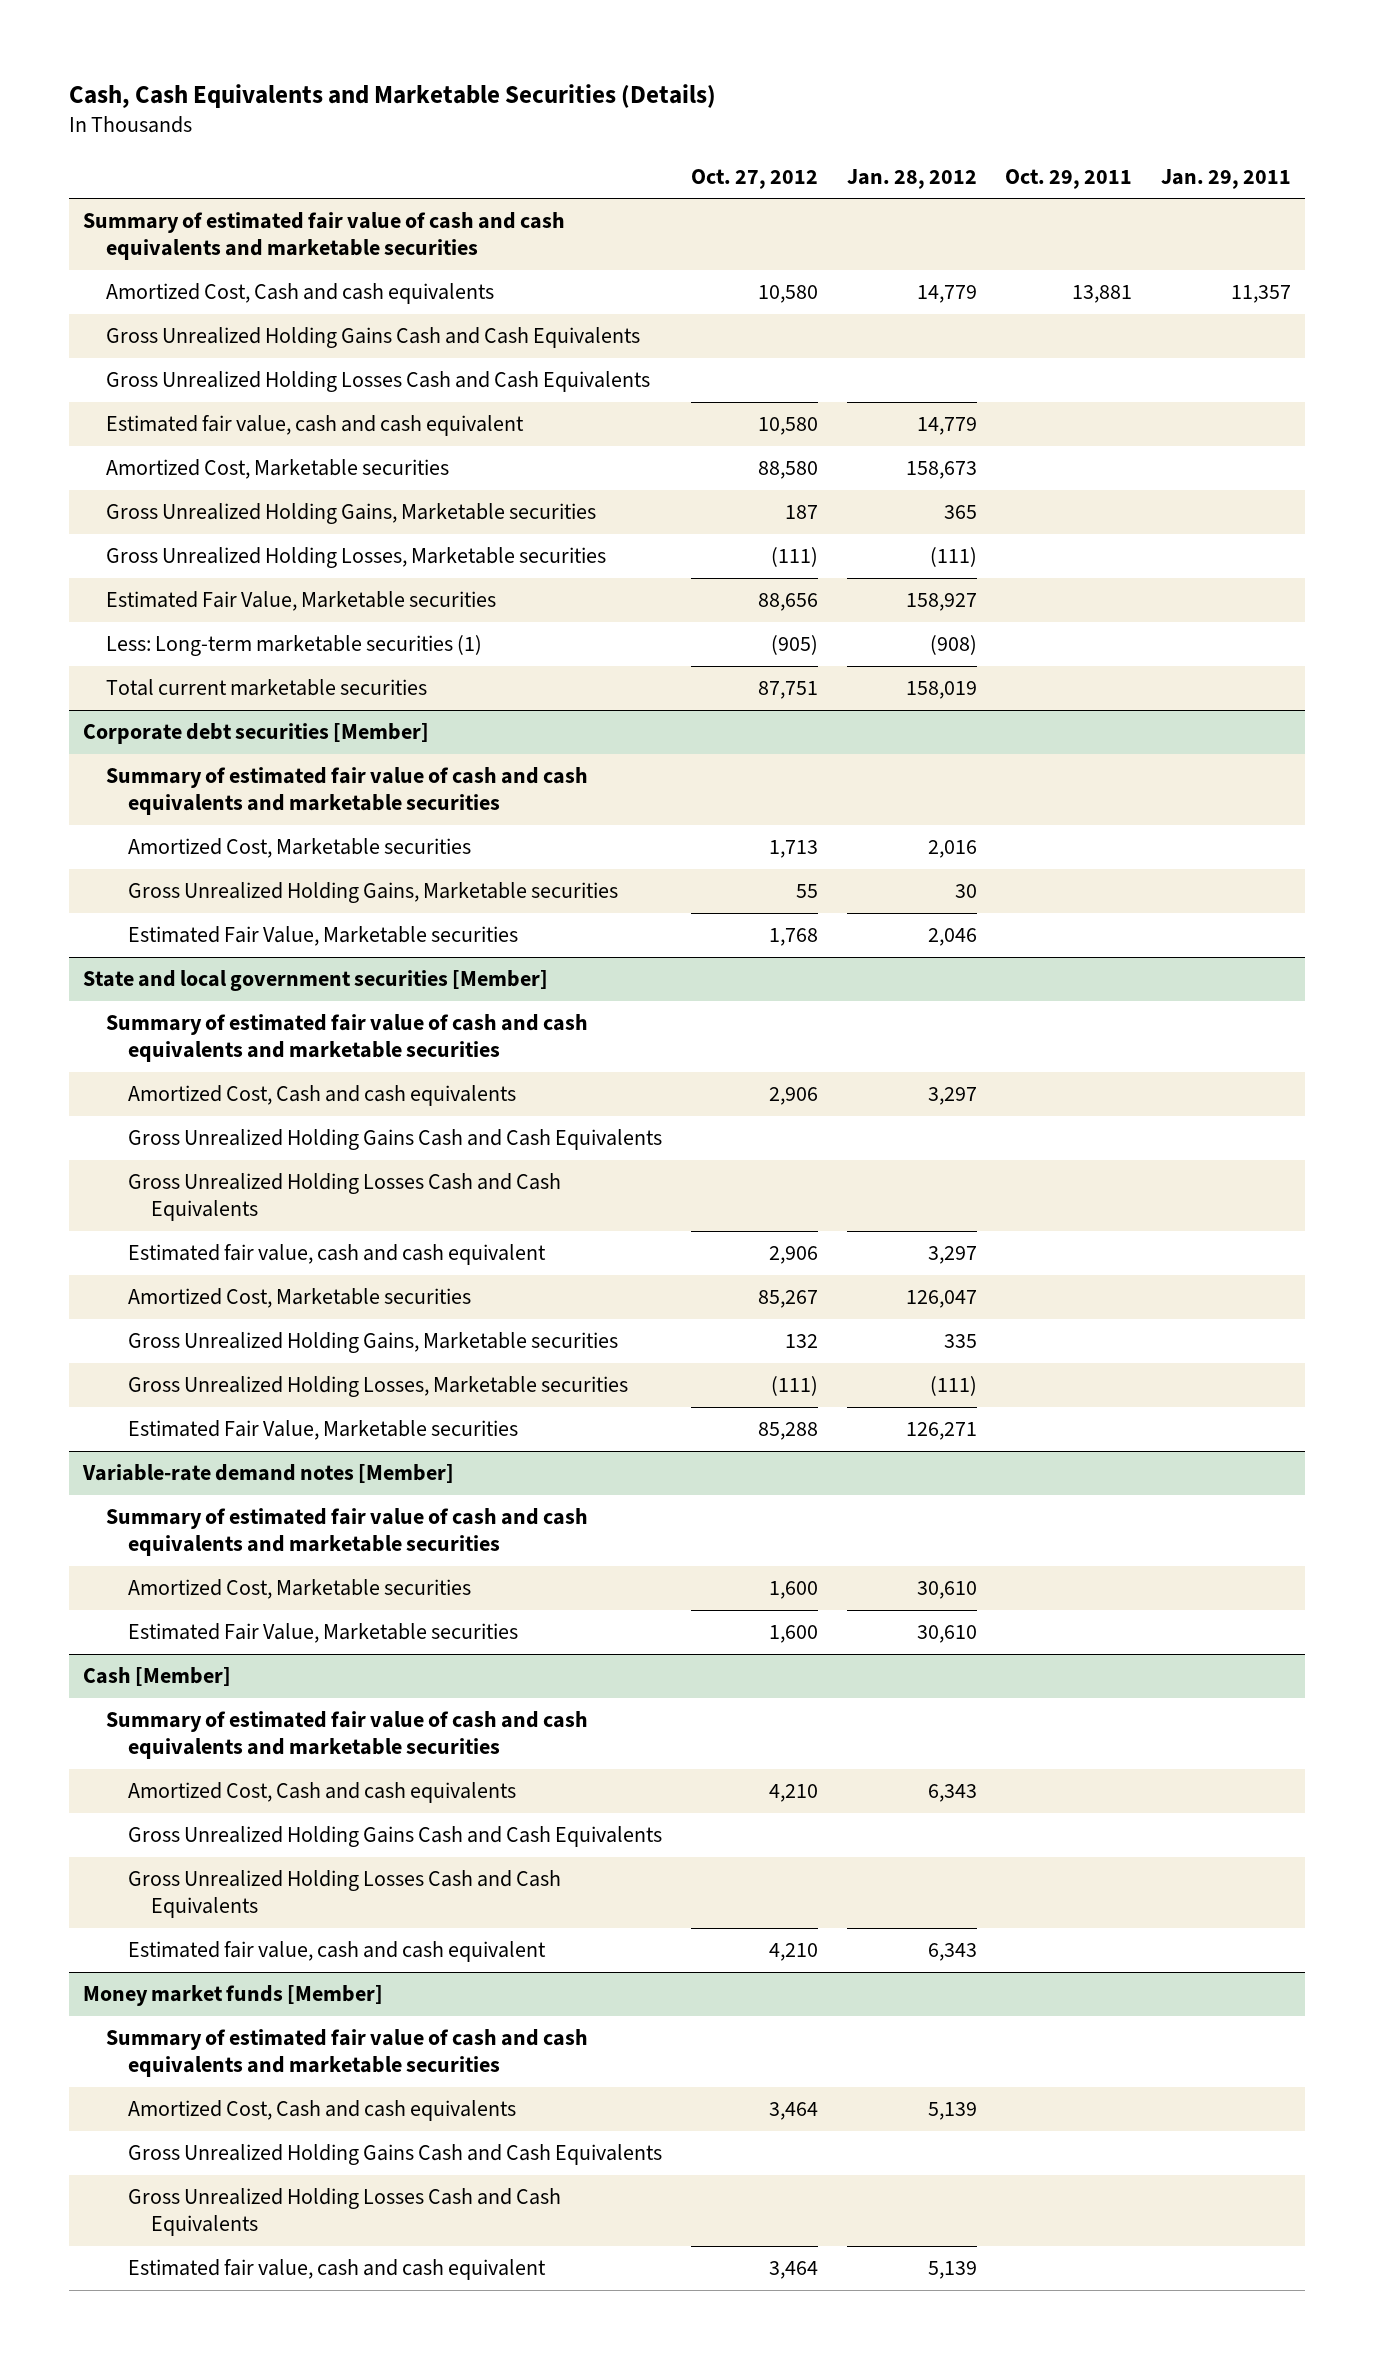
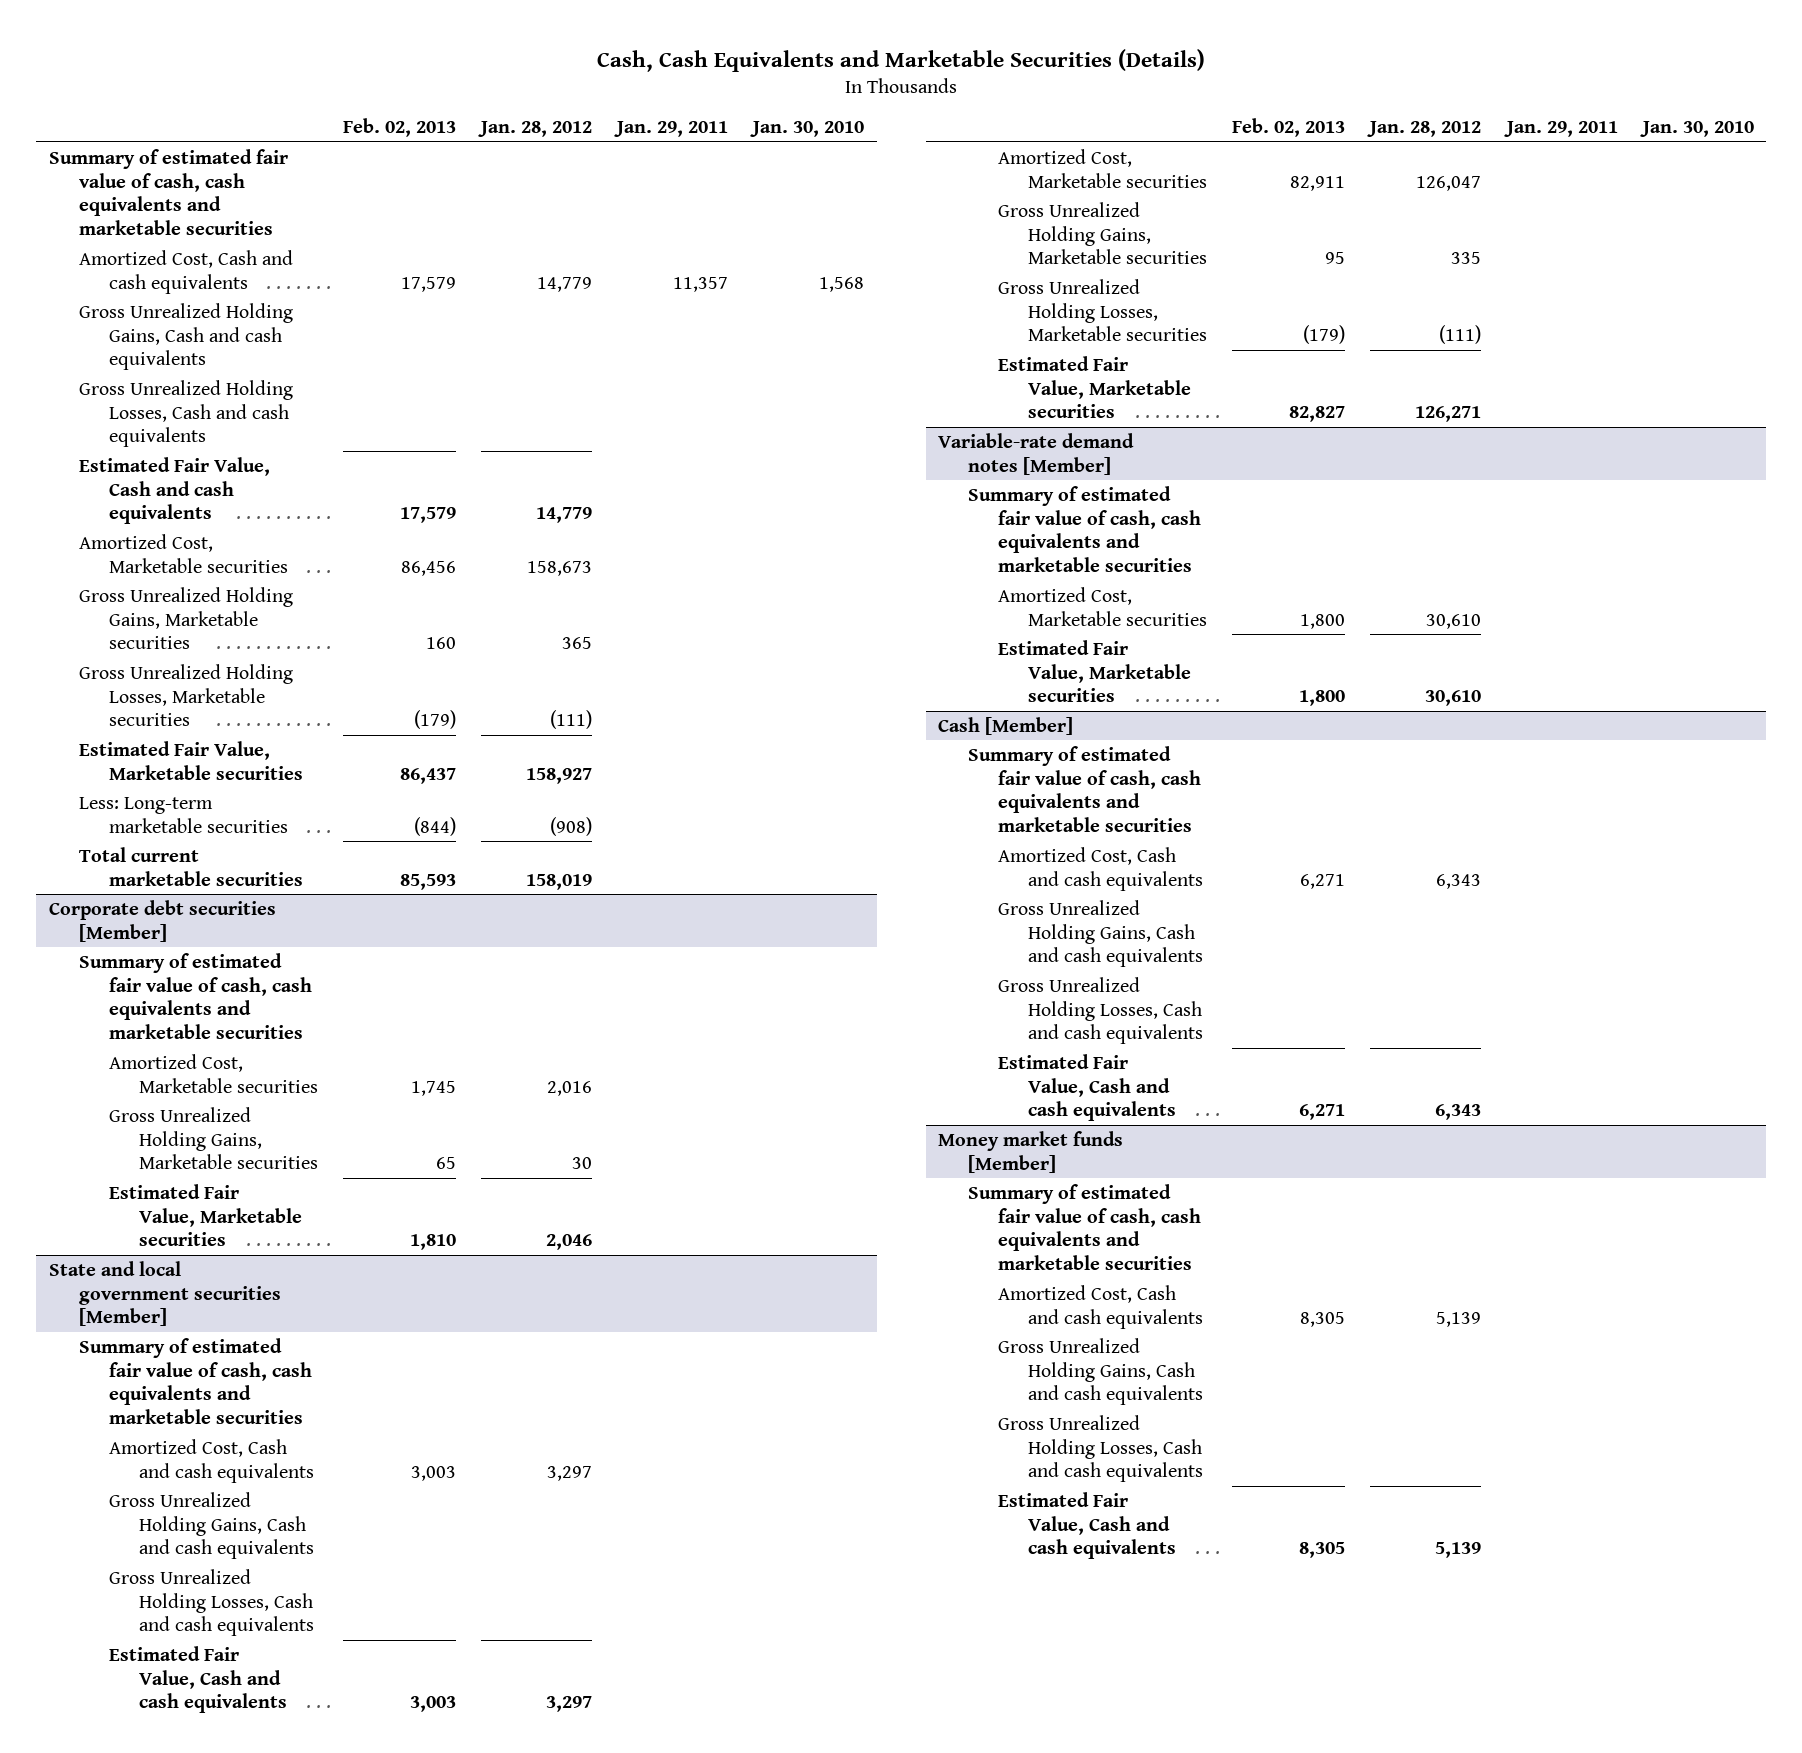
- | Oct. 27, 2012 | Jan. 28, 2012 | Oct. 29, 2011 | Jan. 29, 2011
+ | Feb. 02, 2013 | Jan. 28, 2012 | Jan. 29, 2011 | Jan. 30, 2010
- Summary of estimated fair value of cash and cash equivalents and marketable securities
+ Summary of estimated fair value of cash, cash equivalents and marketable securities
- Gross Unrealized Holding Gains Cash and Cash Equivalents
- Gross Unrealized Holding Losses Cash and Cash Equivalents
- Estimated fair value, cash and cash equivalent | 10,580 | 14,779 | |
+ Gross Unrealized Holding Gains, Cash and cash equivalents
+ Gross Unrealized Holding Losses, Cash and cash equivalents
+ Estimated Fair Value, Cash and cash equivalents | 17,579 | 14,779 | |
- Less: Long-term marketable securities (1) | (905) | (908) | |
+ Less: Long-term marketable securities | (844) | (908) | |
@ Corporate debt securities [Member]
- Summary of estimated fair value of cash and cash equivalents and marketable securities
+ Summary of estimated fair value of cash, cash equivalents and marketable securities
@ State and local government securities [Member]
- Summary of estimated fair value of cash and cash equivalents and marketable securities
+ Summary of estimated fair value of cash, cash equivalents and marketable securities
- Gross Unrealized Holding Gains Cash and Cash Equivalents
- Gross Unrealized Holding Losses Cash and Cash Equivalents
- Estimated fair value, cash and cash equivalent | 2,906 | 3,297 | |
+ Gross Unrealized Holding Gains, Cash and cash equivalents
+ Gross Unrealized Holding Losses, Cash and cash equivalents
+ Estimated Fair Value, Cash and cash equivalents | 3,003 | 3,297 | |
@ Variable-rate demand notes [Member]
- Summary of estimated fair value of cash and cash equivalents and marketable securities
+ Summary of estimated fair value of cash, cash equivalents and marketable securities
@ Cash [Member]
- Summary of estimated fair value of cash and cash equivalents and marketable securities
+ Summary of estimated fair value of cash, cash equivalents and marketable securities
- Gross Unrealized Holding Gains Cash and Cash Equivalents
- Gross Unrealized Holding Losses Cash and Cash Equivalents
- Estimated fair value, cash and cash equivalent | 4,210 | 6,343 | |
+ Gross Unrealized Holding Gains, Cash and cash equivalents
+ Gross Unrealized Holding Losses, Cash and cash equivalents
+ Estimated Fair Value, Cash and cash equivalents | 6,271 | 6,343 | |
@ Money market funds [Member]
- Summary of estimated fair value of cash and cash equivalents and marketable securities
+ Summary of estimated fair value of cash, cash equivalents and marketable securities
- Gross Unrealized Holding Gains Cash and Cash Equivalents
- Gross Unrealized Holding Losses Cash and Cash Equivalents
- Estimated fair value, cash and cash equivalent | 3,464 | 5,139 | |
+ Gross Unrealized Holding Gains, Cash and cash equivalents
+ Gross Unrealized Holding Losses, Cash and cash equivalents
+ Estimated Fair Value, Cash and cash equivalents | 8,305 | 5,139 | |

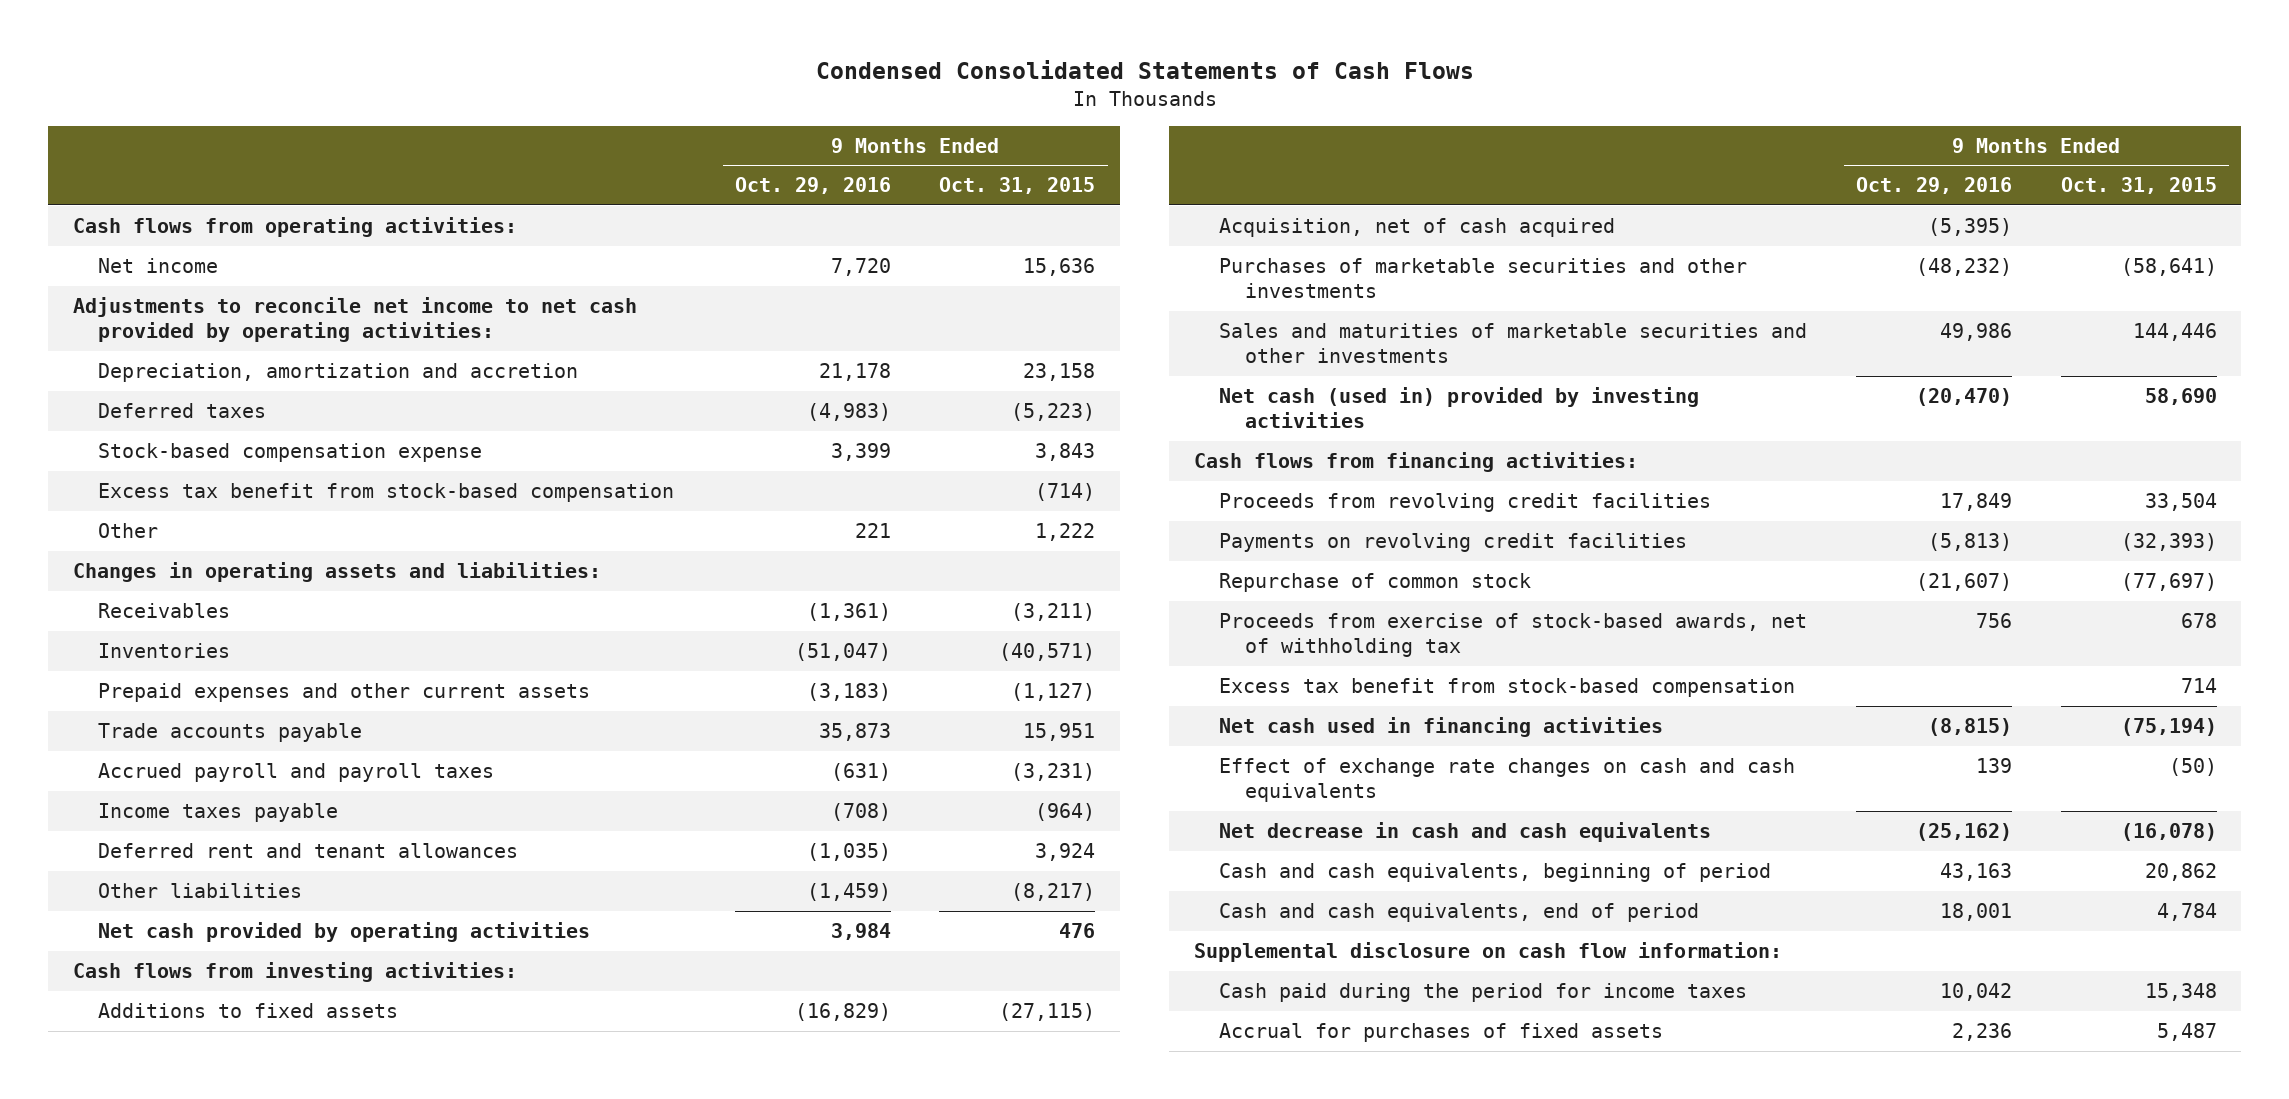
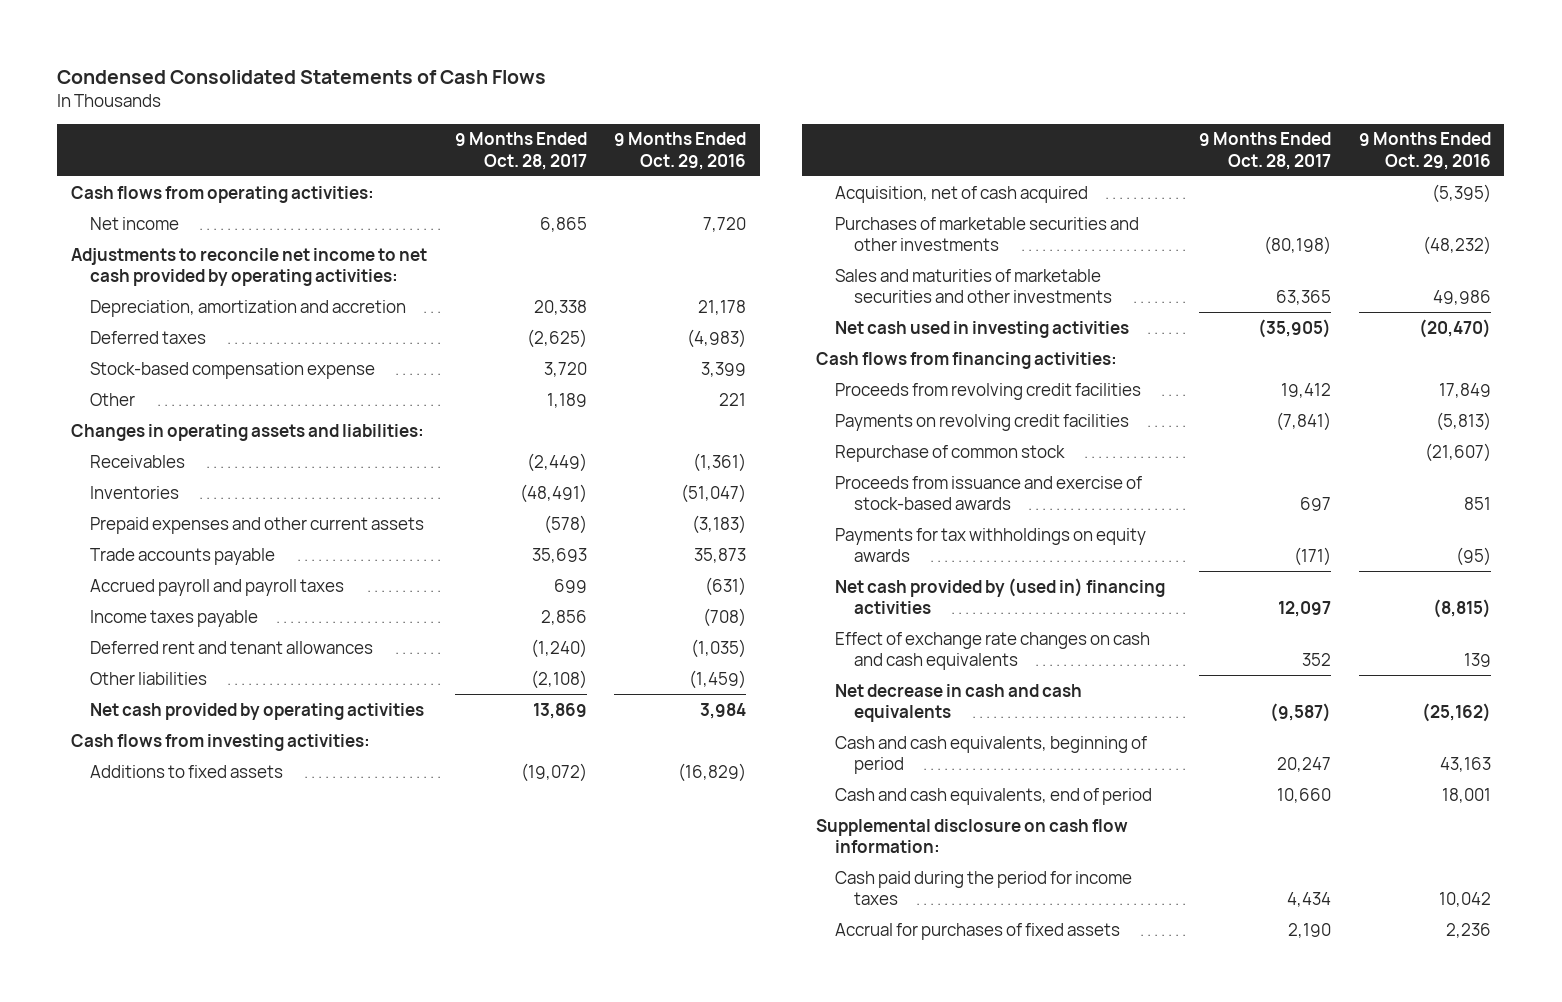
- | 9 Months Ended Oct. 29, 2016 | 9 Months Ended Oct. 31, 2015
+ | 9 Months Ended Oct. 28, 2017 | 9 Months Ended Oct. 29, 2016
- Excess tax benefit from stock-based compensation | | (714)
- Net cash (used in) provided by investing activities | (20,470) | 58,690
+ Net cash used in investing activities | (35,905) | (20,470)
- Proceeds from exercise of stock-based awards, net of withholding tax | 756 | 678
- Excess tax benefit from stock-based compensation | | 714
- Net cash used in financing activities | (8,815) | (75,194)
+ Proceeds from issuance and exercise of stock-based awards | 697 | 851
+ Payments for tax withholdings on equity awards | (171) | (95)
+ Net cash provided by (used in) financing activities | 12,097 | (8,815)

